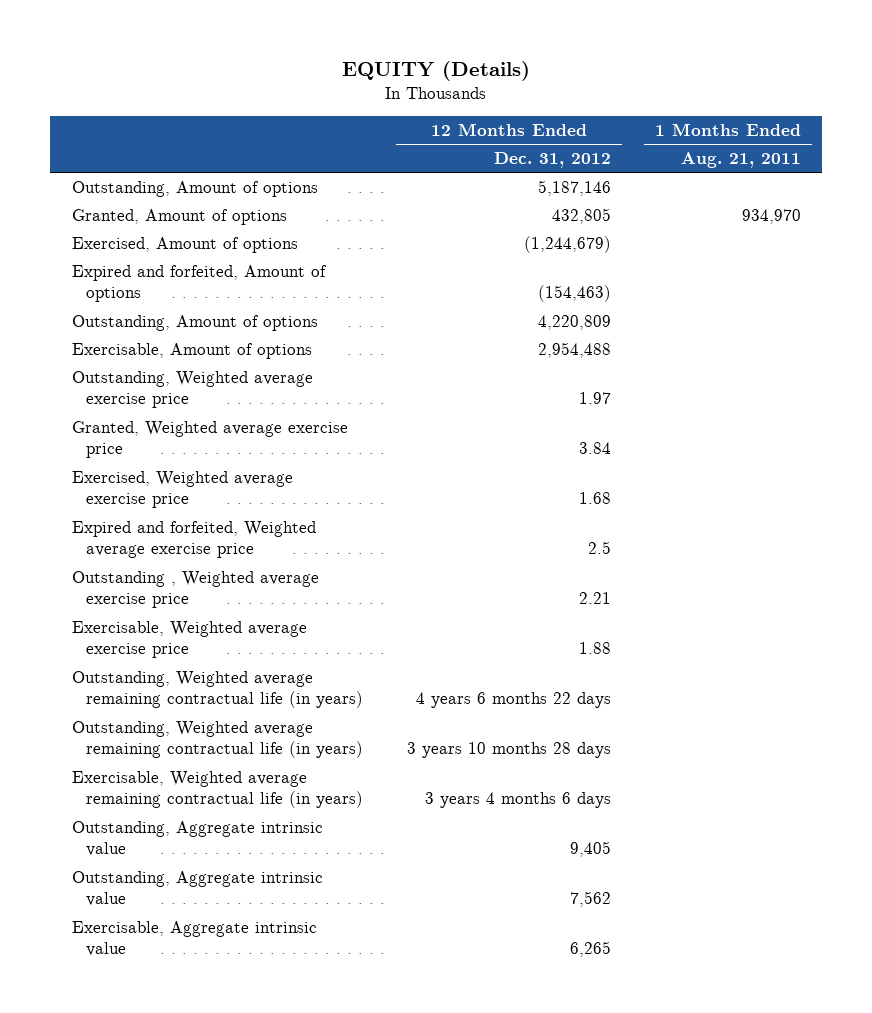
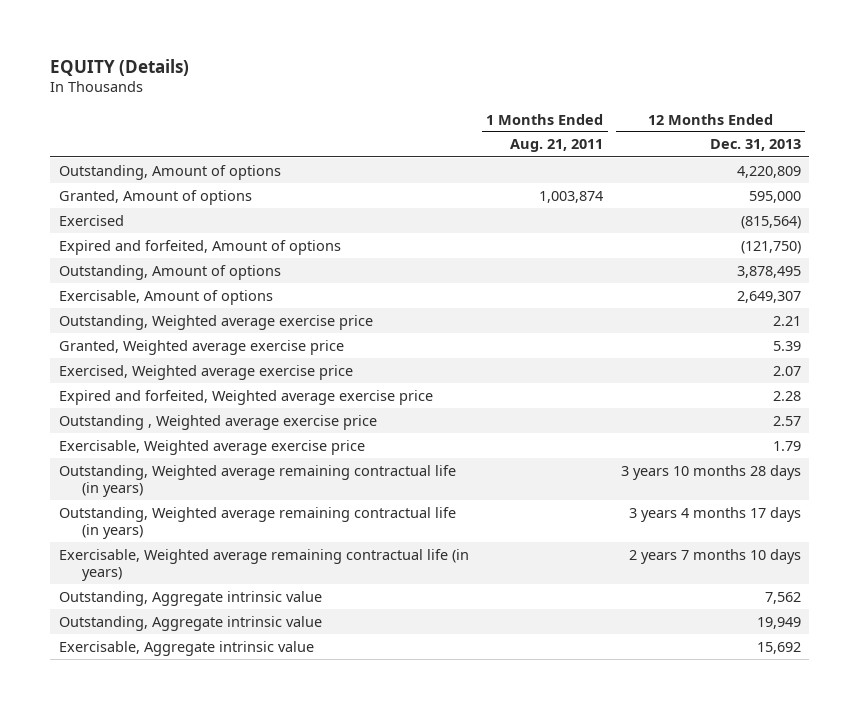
- | 12 Months Ended Dec. 31, 2012 | 1 Months Ended Aug. 21, 2011
+ | 1 Months Ended Aug. 21, 2011 | 12 Months Ended Dec. 31, 2013
- Granted, Amount of options | 432,805 | 934,970
- Exercised, Amount of options | (1,244,679) |
+ Granted, Amount of options | 1,003,874 | 595,000
+ Exercised | | (815,564)

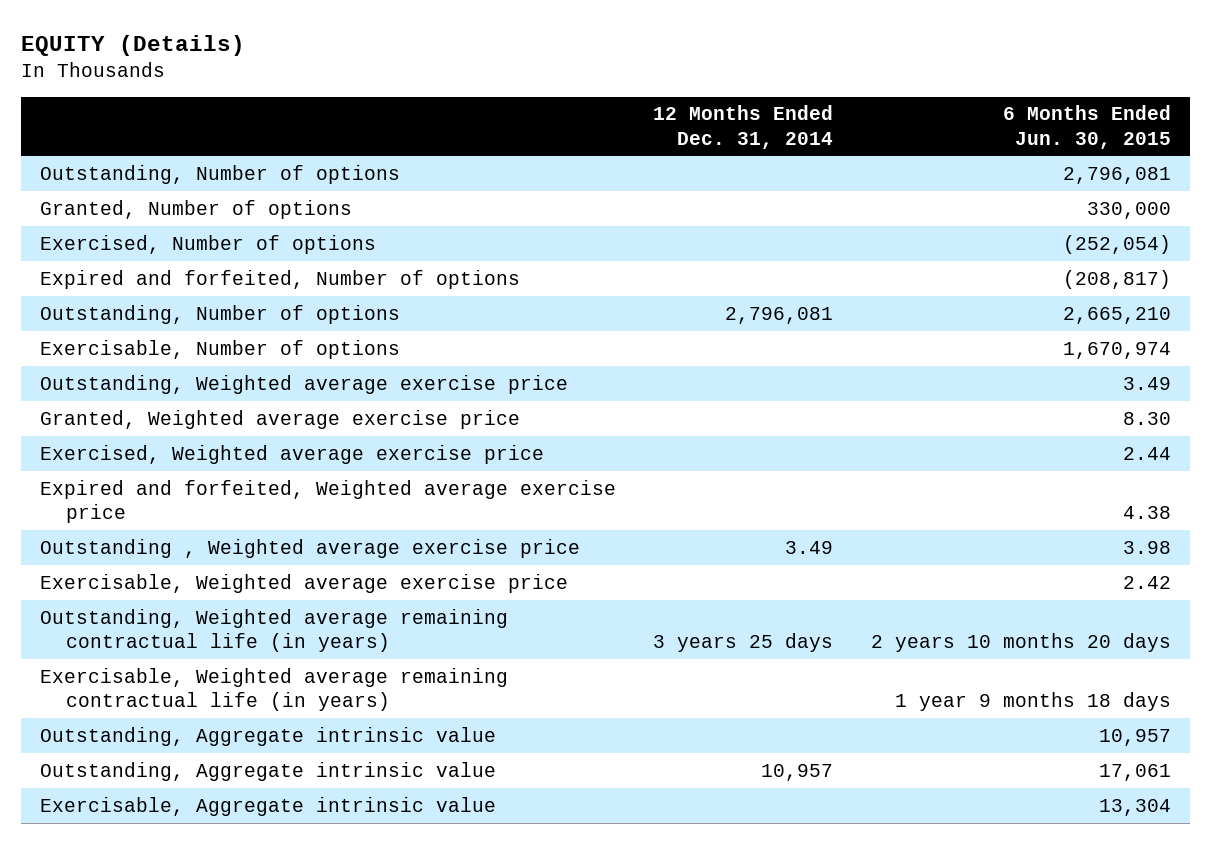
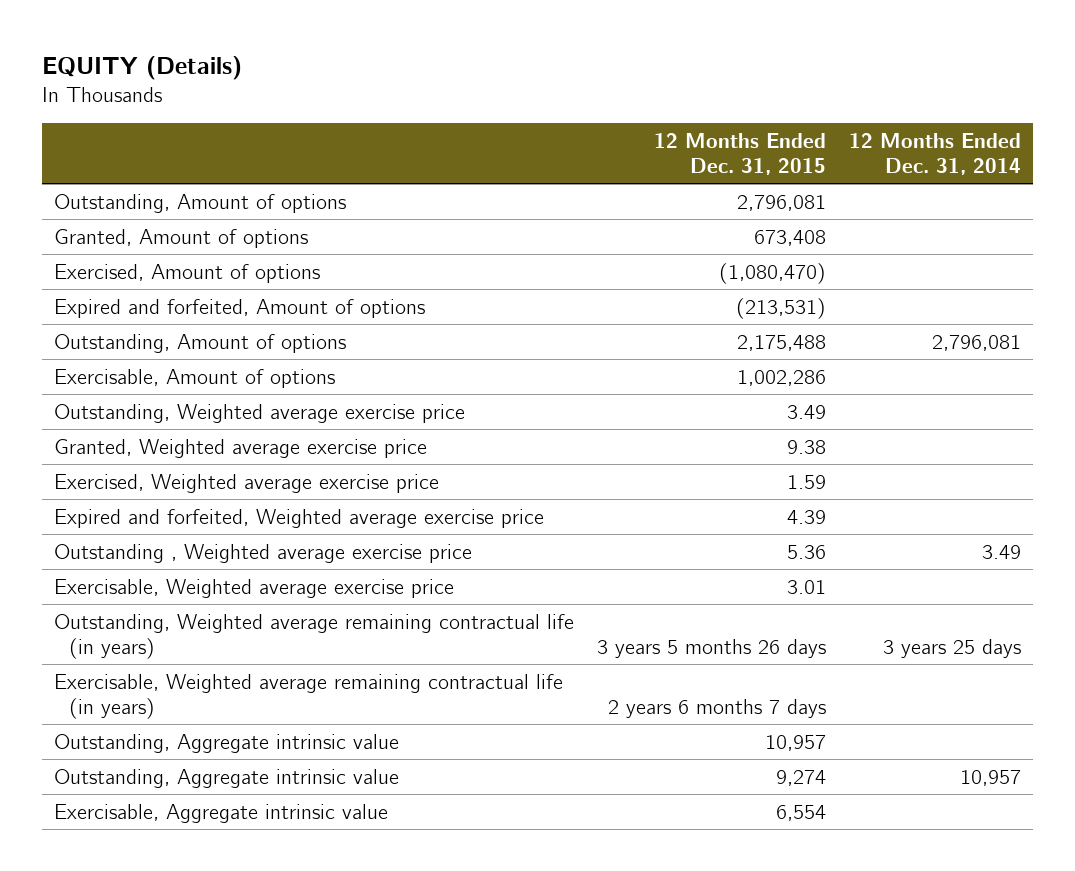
- | 12 Months Ended Dec. 31, 2014 | 6 Months Ended Jun. 30, 2015
+ | 12 Months Ended Dec. 31, 2015 | 12 Months Ended Dec. 31, 2014
- Outstanding, Number of options | | 2,796,081
- Granted, Number of options | | 330,000
- Exercised, Number of options | | (252,054)
- Expired and forfeited, Number of options | | (208,817)
- Outstanding, Number of options | 2,796,081 | 2,665,210
- Exercisable, Number of options | | 1,670,974
+ Outstanding, Amount of options | 2,796,081 |
+ Granted, Amount of options | 673,408 |
+ Exercised, Amount of options | (1,080,470) |
+ Expired and forfeited, Amount of options | (213,531) |
+ Outstanding, Amount of options | 2,175,488 | 2,796,081
+ Exercisable, Amount of options | 1,002,286 |

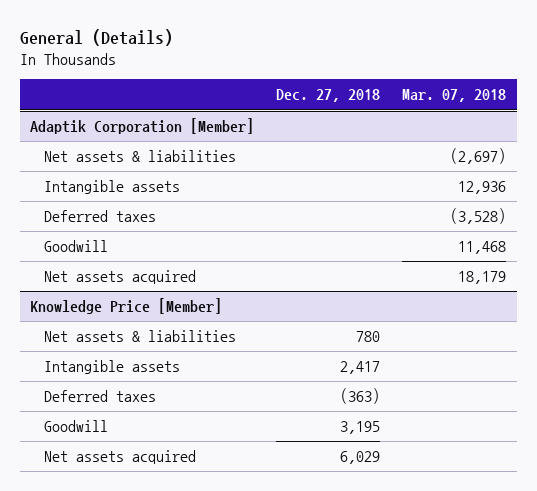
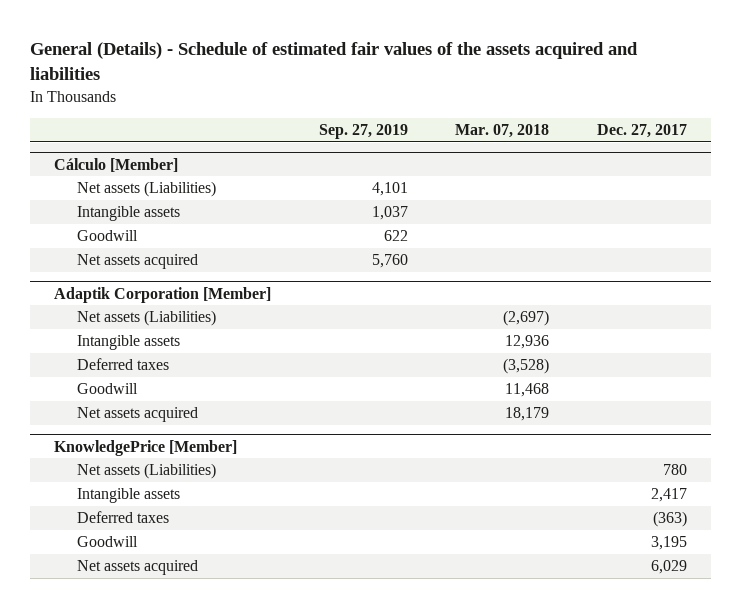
- General (Details)
+ General (Details) - Schedule of estimated fair values of the assets acquired and liabilities
- | Dec. 27, 2018 | Mar. 07, 2018
+ | Sep. 27, 2019 | Mar. 07, 2018 | Dec. 27, 2017
+ Cálculo [Member]
+ Net assets (Liabilities) | 4,101 | |
+ Intangible assets | 1,037 | |
+ Goodwill | 622 | |
+ Net assets acquired | 5,760 | |
@ Adaptik Corporation [Member]
- Net assets & liabilities | | (2,697)
+ Net assets (Liabilities) | | (2,697) |
- Knowledge Price [Member]
- Net assets & liabilities | 780 |
+ KnowledgePrice [Member]
+ Net assets (Liabilities) | | | 780

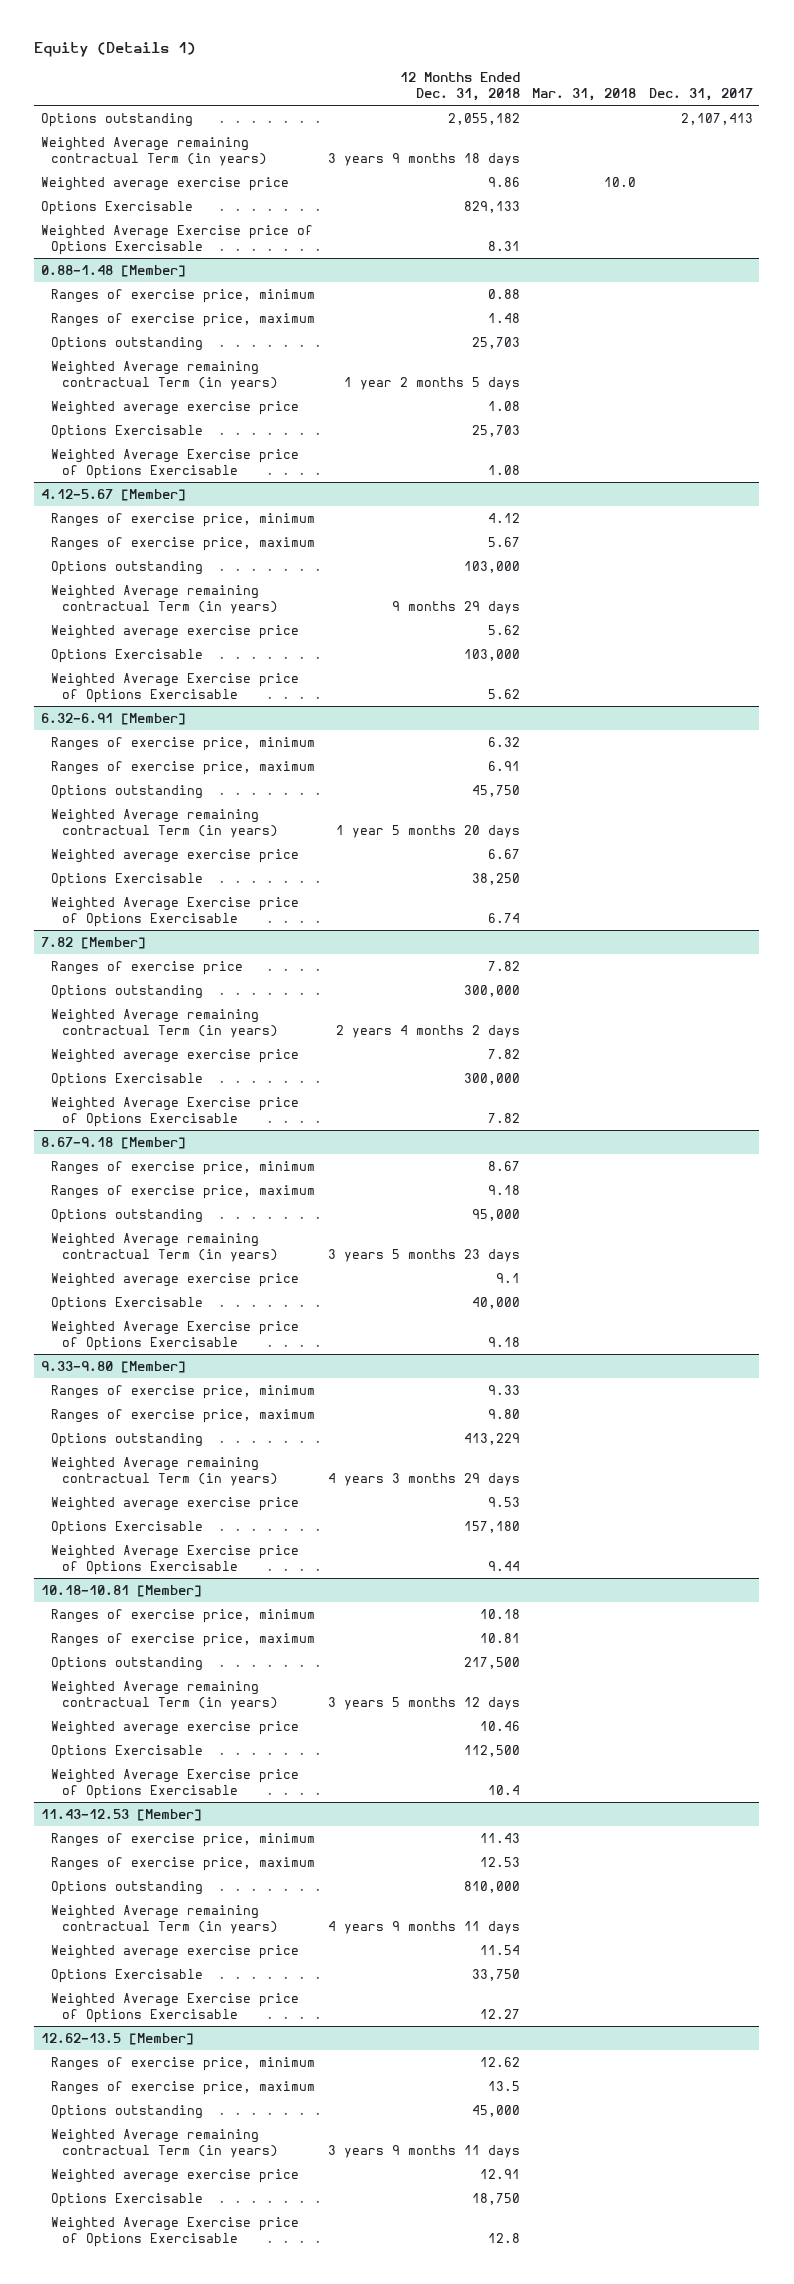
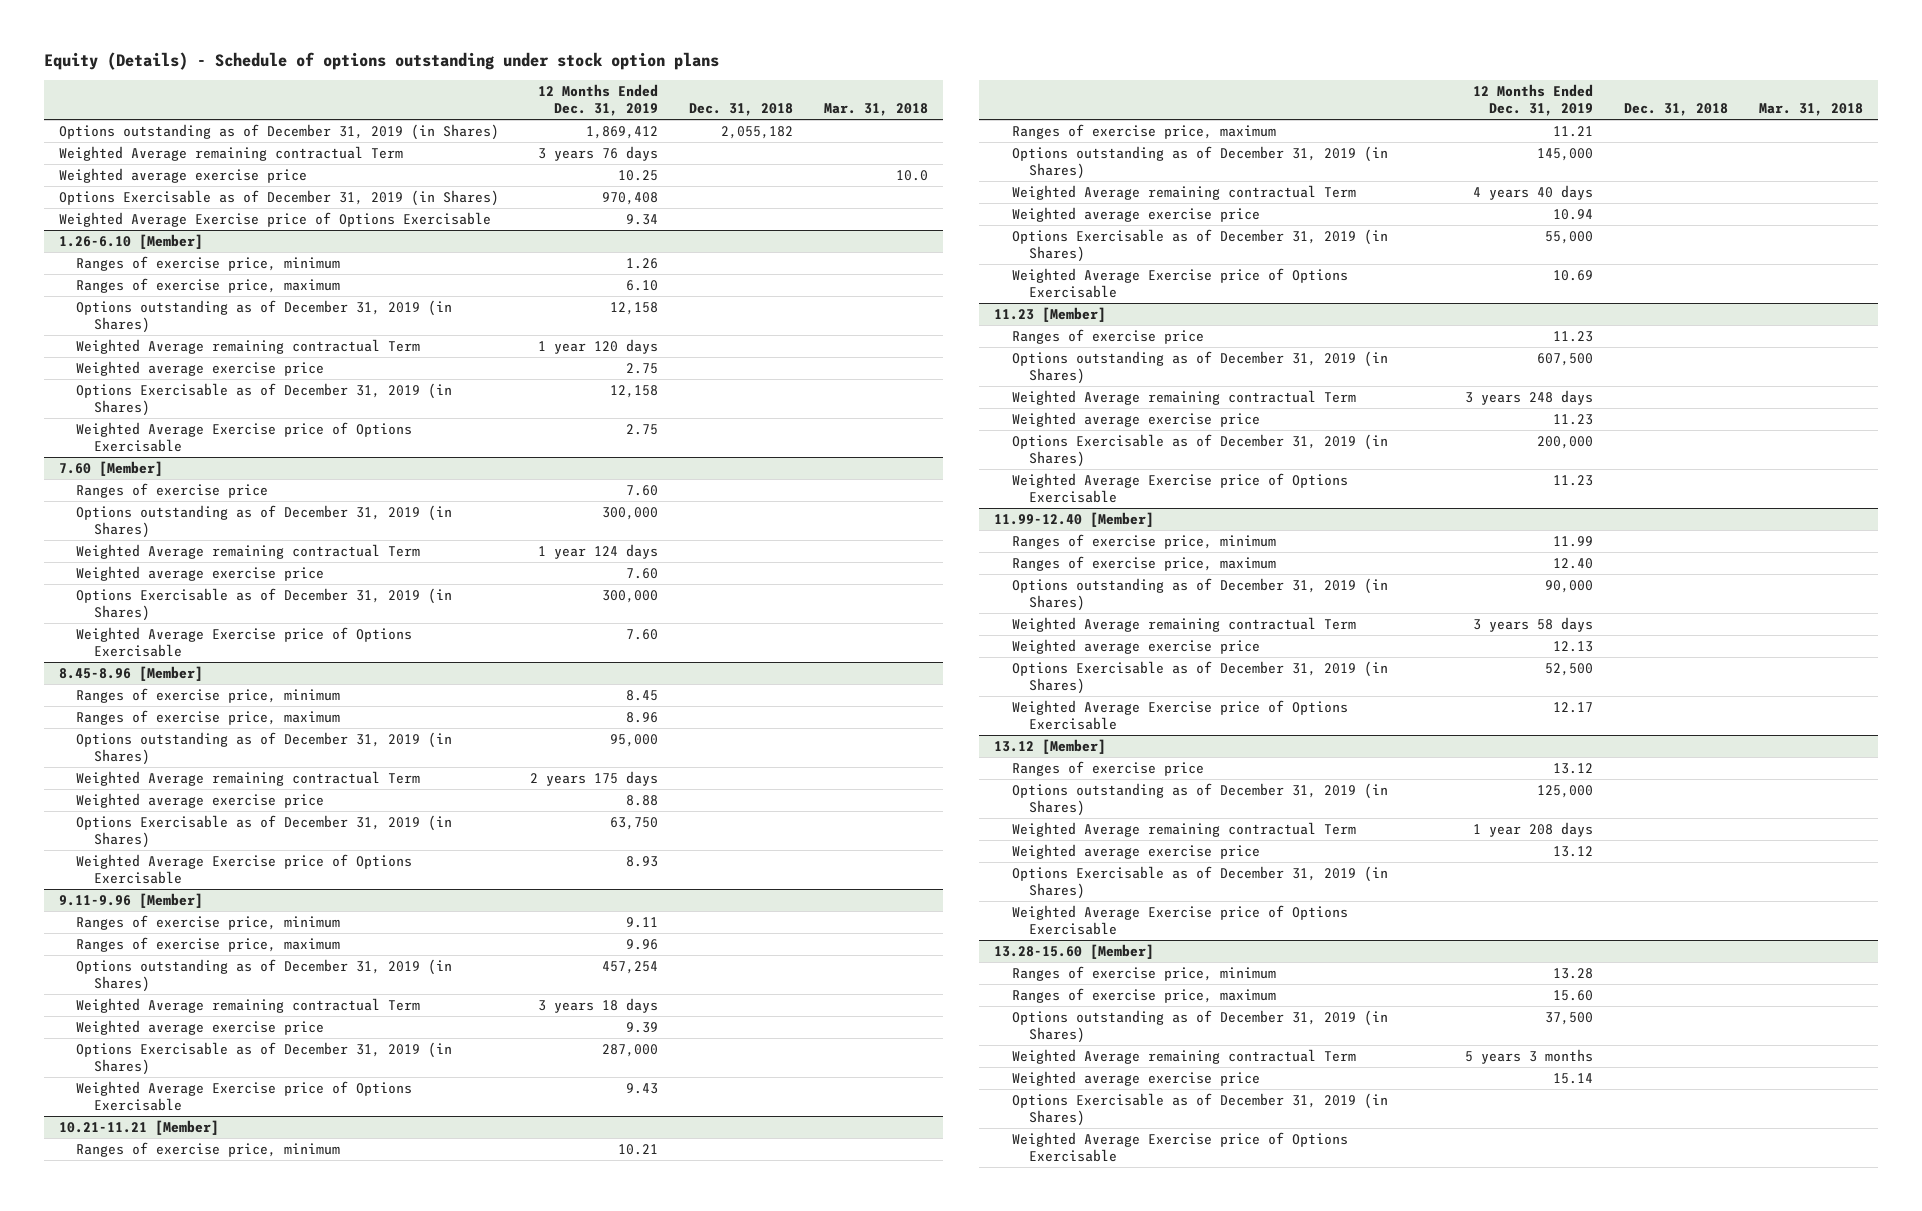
- Equity (Details 1)
+ Equity (Details) - Schedule of options outstanding under stock option plans
- | 12 Months Ended Dec. 31, 2018 | Mar. 31, 2018 | Dec. 31, 2017
+ | 12 Months Ended Dec. 31, 2019 | Dec. 31, 2018 | Mar. 31, 2018
- Options outstanding | 2,055,182 | | 2,107,413
- Weighted Average remaining contractual Term (in years) | 3 years 9 months 18 days | |
+ Options outstanding as of December 31, 2019 (in Shares) | 1,869,412 | 2,055,182 |
+ Weighted Average remaining contractual Term | 3 years 76 days | |
- Options Exercisable | 829,133 | |
+ Options Exercisable as of December 31, 2019 (in Shares) | 970,408 | |
- 0.88-1.48 [Member]
+ 1.26-6.10 [Member]
- Options outstanding | 25,703 | |
- Weighted Average remaining contractual Term (in years) | 1 year 2 months 5 days | |
+ Options outstanding as of December 31, 2019 (in Shares) | 12,158 | |
+ Weighted Average remaining contractual Term | 1 year 120 days | |
- Options Exercisable | 25,703 | |
+ Options Exercisable as of December 31, 2019 (in Shares) | 12,158 | |
- 4.12-5.67 [Member]
- Ranges of exercise price, minimum | 4.12 | |
- Ranges of exercise price, maximum | 5.67 | |
- Options outstanding | 103,000 | |
- Weighted Average remaining contractual Term (in years) | 9 months 29 days | |
+ 7.60 [Member]
+ Ranges of exercise price | 7.60 | |
+ Options outstanding as of December 31, 2019 (in Shares) | 300,000 | |
+ Weighted Average remaining contractual Term | 1 year 124 days | |
- Options Exercisable | 103,000 | |
+ Options Exercisable as of December 31, 2019 (in Shares) | 300,000 | |
- 6.32-6.91 [Member]
+ 8.45-8.96 [Member]
- Options outstanding | 45,750 | |
- Weighted Average remaining contractual Term (in years) | 1 year 5 months 20 days | |
+ Options outstanding as of December 31, 2019 (in Shares) | 95,000 | |
+ Weighted Average remaining contractual Term | 2 years 175 days | |
- Options Exercisable | 38,250 | |
+ Options Exercisable as of December 31, 2019 (in Shares) | 63,750 | |
- 7.82 [Member]
- Ranges of exercise price | 7.82 | |
- Options outstanding | 300,000 | |
- Weighted Average remaining contractual Term (in years) | 2 years 4 months 2 days | |
+ 9.11-9.96 [Member]
+ Ranges of exercise price, minimum | 9.11 | |
+ Ranges of exercise price, maximum | 9.96 | |
+ Options outstanding as of December 31, 2019 (in Shares) | 457,254 | |
+ Weighted Average remaining contractual Term | 3 years 18 days | |
- Options Exercisable | 300,000 | |
+ Options Exercisable as of December 31, 2019 (in Shares) | 287,000 | |
- 8.67-9.18 [Member]
+ 10.21-11.21 [Member]
- Options outstanding | 95,000 | |
- Weighted Average remaining contractual Term (in years) | 3 years 5 months 23 days | |
+ Options outstanding as of December 31, 2019 (in Shares) | 145,000 | |
+ Weighted Average remaining contractual Term | 4 years 40 days | |
- Options Exercisable | 40,000 | |
+ Options Exercisable as of December 31, 2019 (in Shares) | 55,000 | |
- 9.33-9.80 [Member]
- Ranges of exercise price, minimum | 9.33 | |
- Ranges of exercise price, maximum | 9.80 | |
- Options outstanding | 413,229 | |
- Weighted Average remaining contractual Term (in years) | 4 years 3 months 29 days | |
+ 11.23 [Member]
+ Ranges of exercise price | 11.23 | |
+ Options outstanding as of December 31, 2019 (in Shares) | 607,500 | |
+ Weighted Average remaining contractual Term | 3 years 248 days | |
- Options Exercisable | 157,180 | |
+ Options Exercisable as of December 31, 2019 (in Shares) | 200,000 | |
- 10.18-10.81 [Member]
+ 11.99-12.40 [Member]
- Options outstanding | 217,500 | |
- Weighted Average remaining contractual Term (in years) | 3 years 5 months 12 days | |
+ Options outstanding as of December 31, 2019 (in Shares) | 90,000 | |
+ Weighted Average remaining contractual Term | 3 years 58 days | |
- Options Exercisable | 112,500 | |
+ Options Exercisable as of December 31, 2019 (in Shares) | 52,500 | |
- 11.43-12.53 [Member]
- Ranges of exercise price, minimum | 11.43 | |
- Ranges of exercise price, maximum | 12.53 | |
- Options outstanding | 810,000 | |
- Weighted Average remaining contractual Term (in years) | 4 years 9 months 11 days | |
+ 13.12 [Member]
+ Ranges of exercise price | 13.12 | |
+ Options outstanding as of December 31, 2019 (in Shares) | 125,000 | |
+ Weighted Average remaining contractual Term | 1 year 208 days | |
- Options Exercisable | 33,750 | |
+ Options Exercisable as of December 31, 2019 (in Shares)
- 12.62-13.5 [Member]
+ 13.28-15.60 [Member]
- Options outstanding | 45,000 | |
- Weighted Average remaining contractual Term (in years) | 3 years 9 months 11 days | |
+ Options outstanding as of December 31, 2019 (in Shares) | 37,500 | |
+ Weighted Average remaining contractual Term | 5 years 3 months | |
- Options Exercisable | 18,750 | |
+ Options Exercisable as of December 31, 2019 (in Shares)

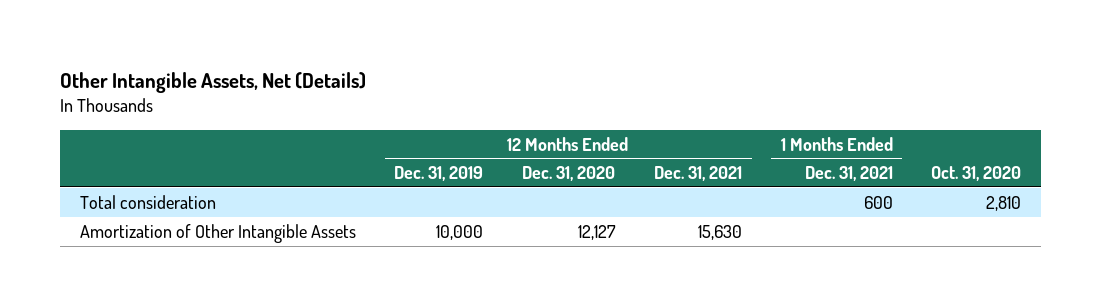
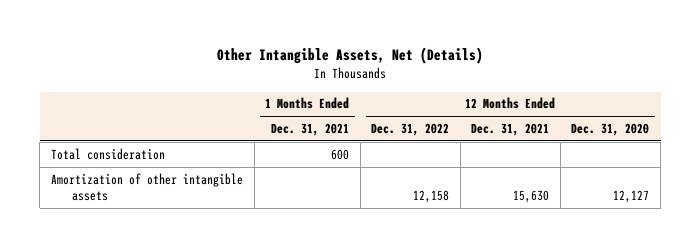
- | 12 Months Ended Dec. 31, 2019 | 12 Months Ended Dec. 31, 2020 | 12 Months Ended Dec. 31, 2021 | 1 Months Ended Dec. 31, 2021 | Oct. 31, 2020
+ | 1 Months Ended Dec. 31, 2021 | 12 Months Ended Dec. 31, 2022 | 12 Months Ended Dec. 31, 2021 | 12 Months Ended Dec. 31, 2020
- Amortization of Other Intangible Assets | 10,000 | 12,127 | 15,630 | |
+ Amortization of other intangible assets | | 12,158 | 15,630 | 12,127

